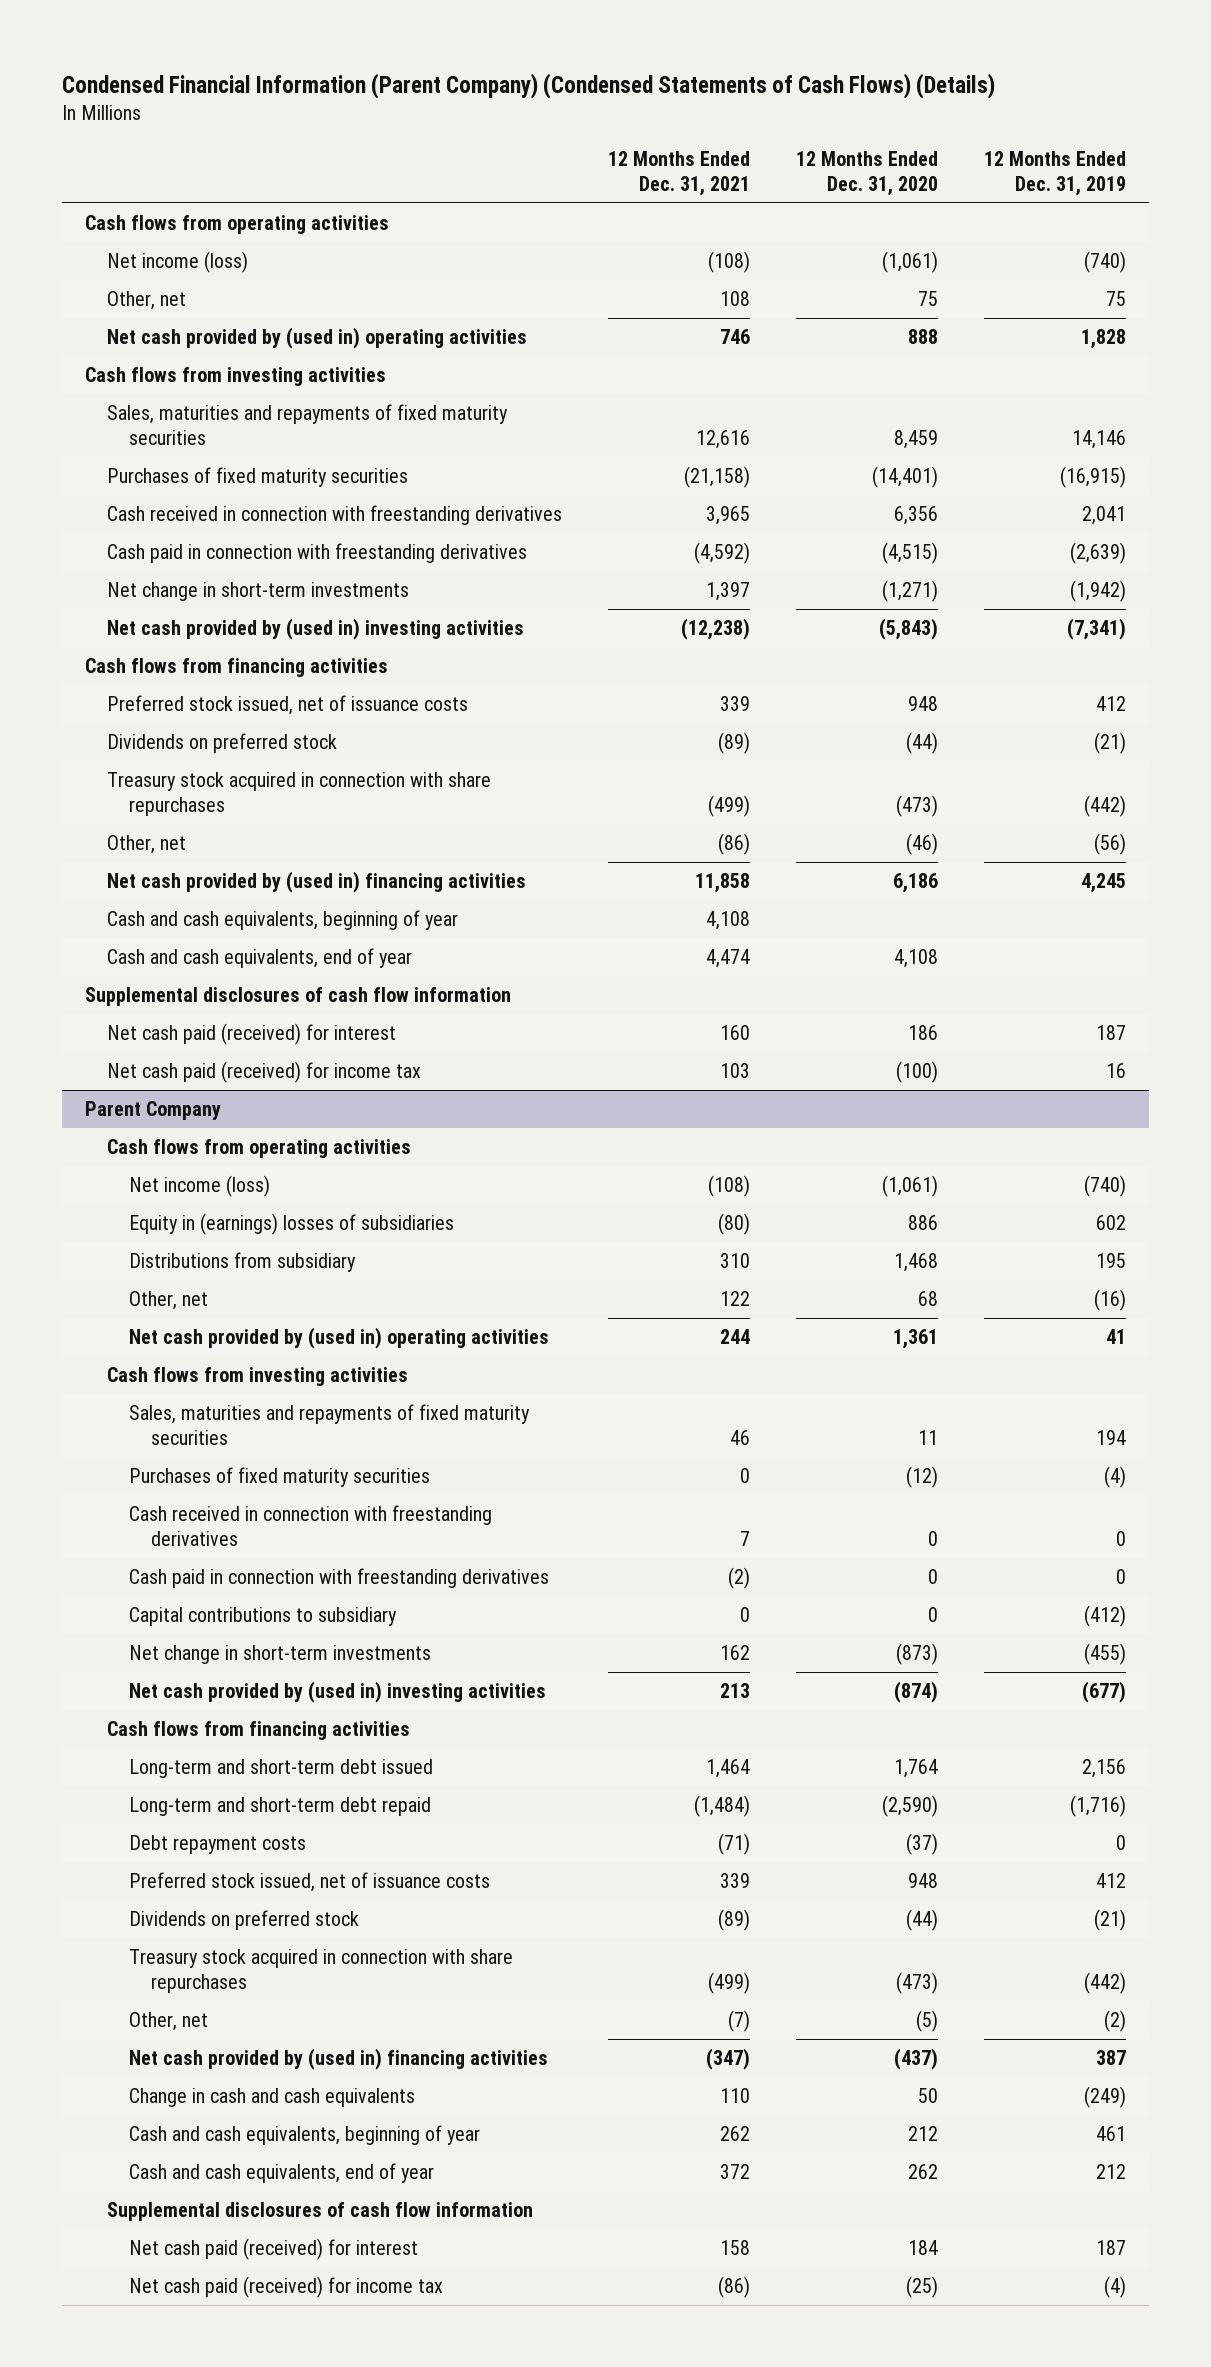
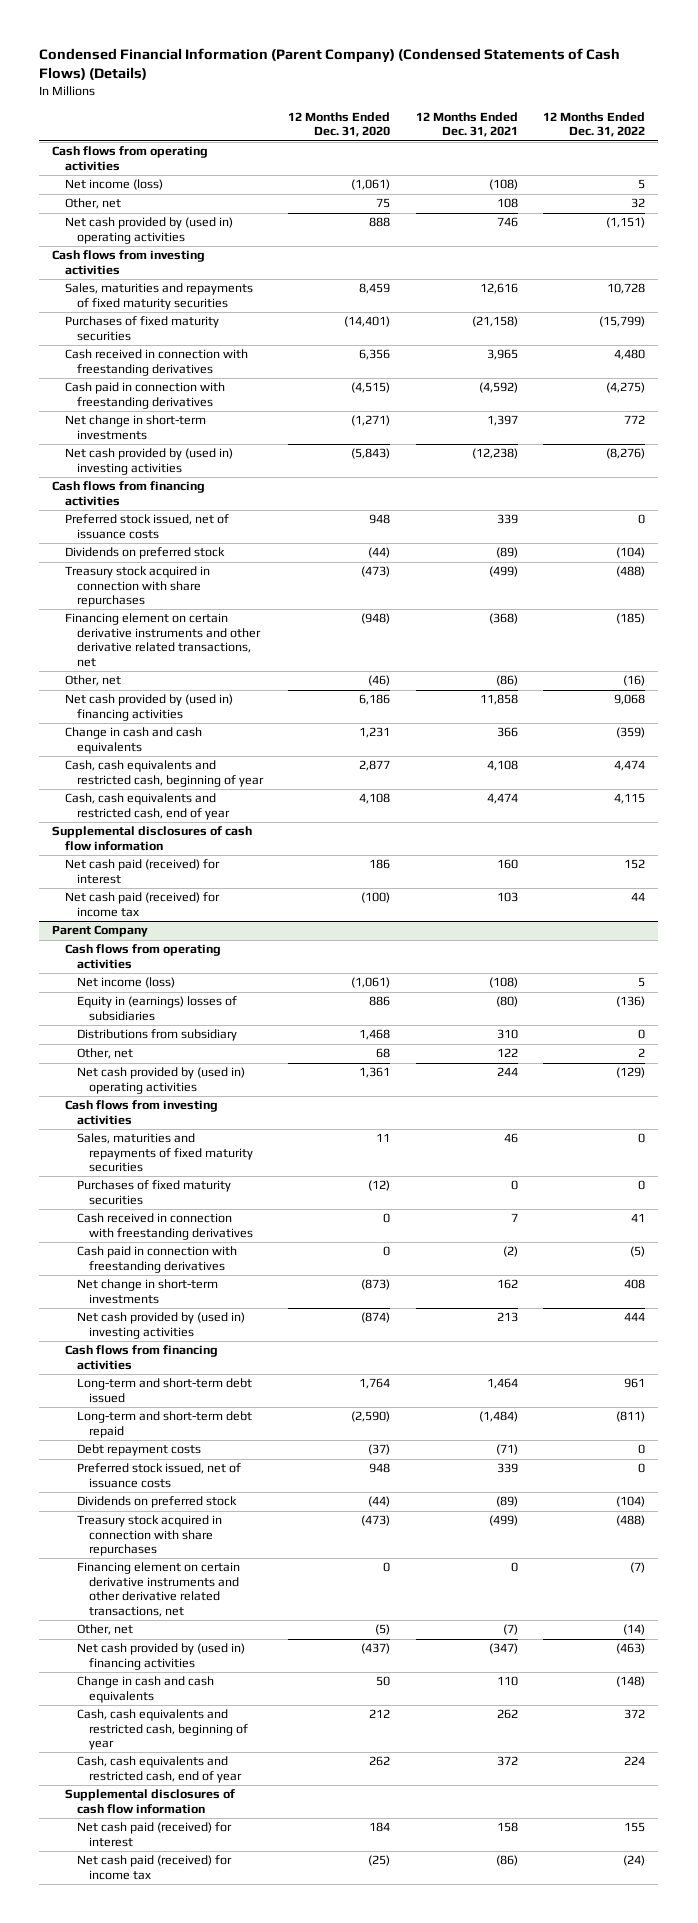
- | 12 Months Ended Dec. 31, 2021 | 12 Months Ended Dec. 31, 2020 | 12 Months Ended Dec. 31, 2019
+ | 12 Months Ended Dec. 31, 2020 | 12 Months Ended Dec. 31, 2021 | 12 Months Ended Dec. 31, 2022
+ Financing element on certain derivative instruments and other derivative related transactions, net | (948) | (368) | (185)
- Cash and cash equivalents, beginning of year | 4,108 | |
- Cash and cash equivalents, end of year | 4,474 | 4,108 |
+ Change in cash and cash equivalents | 1,231 | 366 | (359)
+ Cash, cash equivalents and restricted cash, beginning of year | 2,877 | 4,108 | 4,474
+ Cash, cash equivalents and restricted cash, end of year | 4,108 | 4,474 | 4,115
@ Parent Company
- Capital contributions to subsidiary | 0 | 0 | (412)
+ Financing element on certain derivative instruments and other derivative related transactions, net | 0 | 0 | (7)
- Cash and cash equivalents, beginning of year | 262 | 212 | 461
- Cash and cash equivalents, end of year | 372 | 262 | 212
+ Cash, cash equivalents and restricted cash, beginning of year | 212 | 262 | 372
+ Cash, cash equivalents and restricted cash, end of year | 262 | 372 | 224

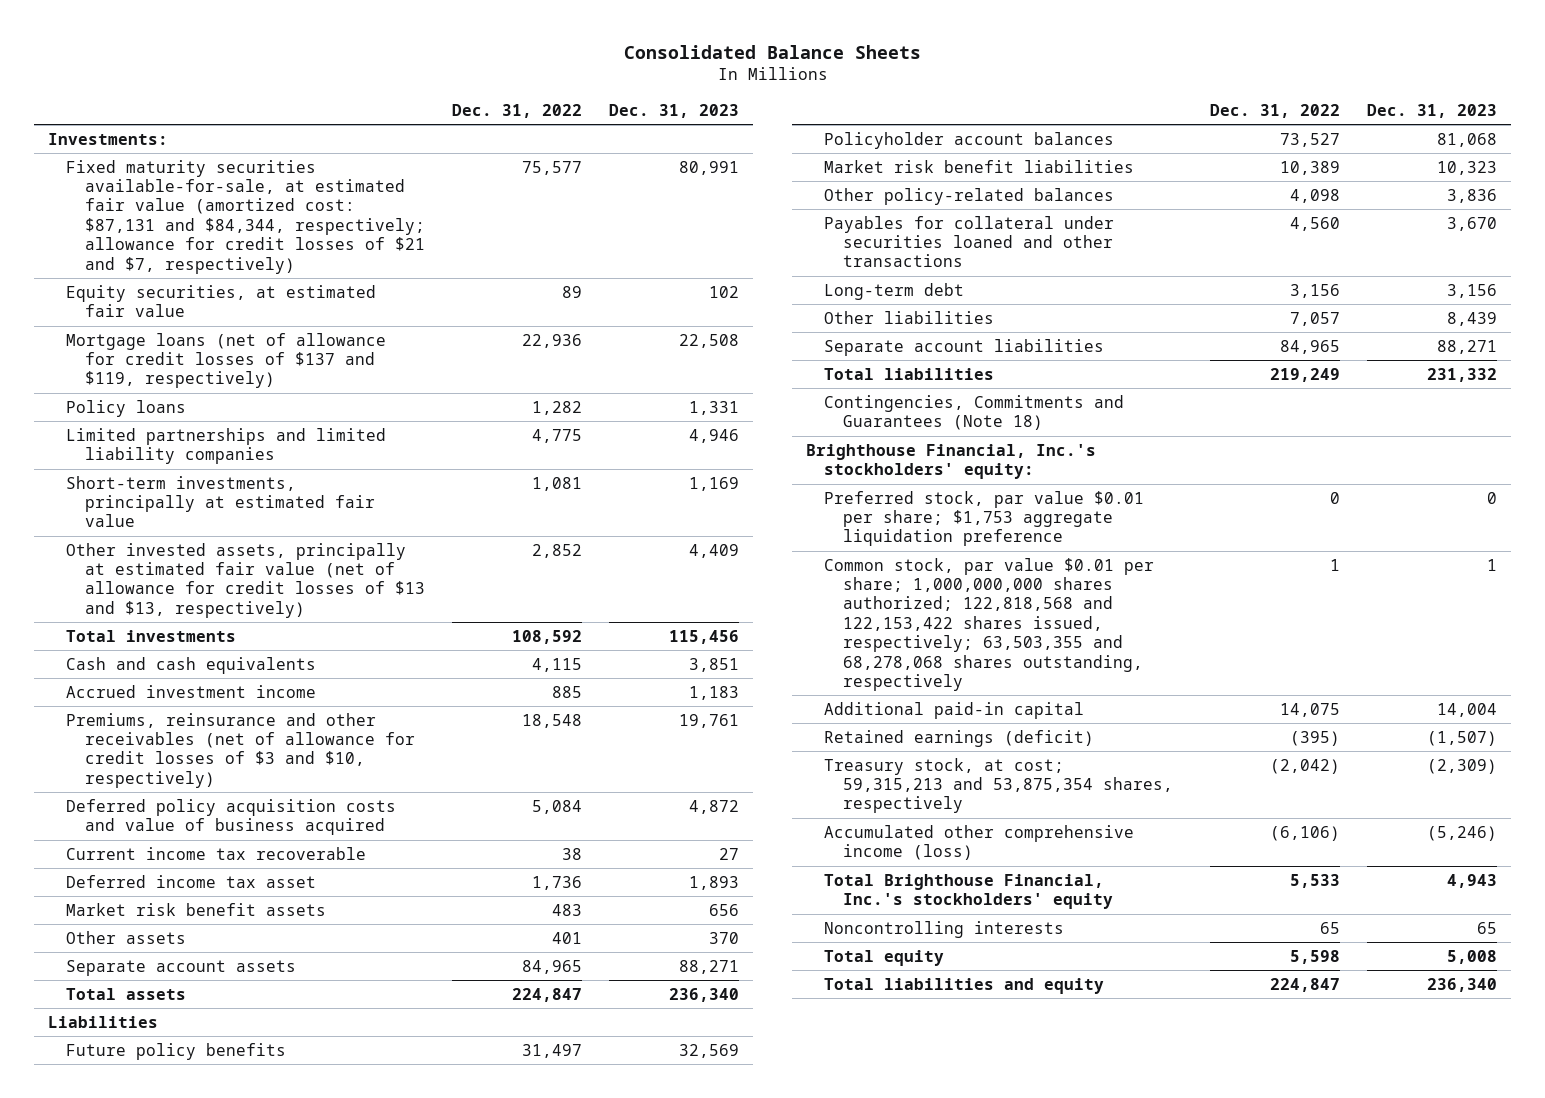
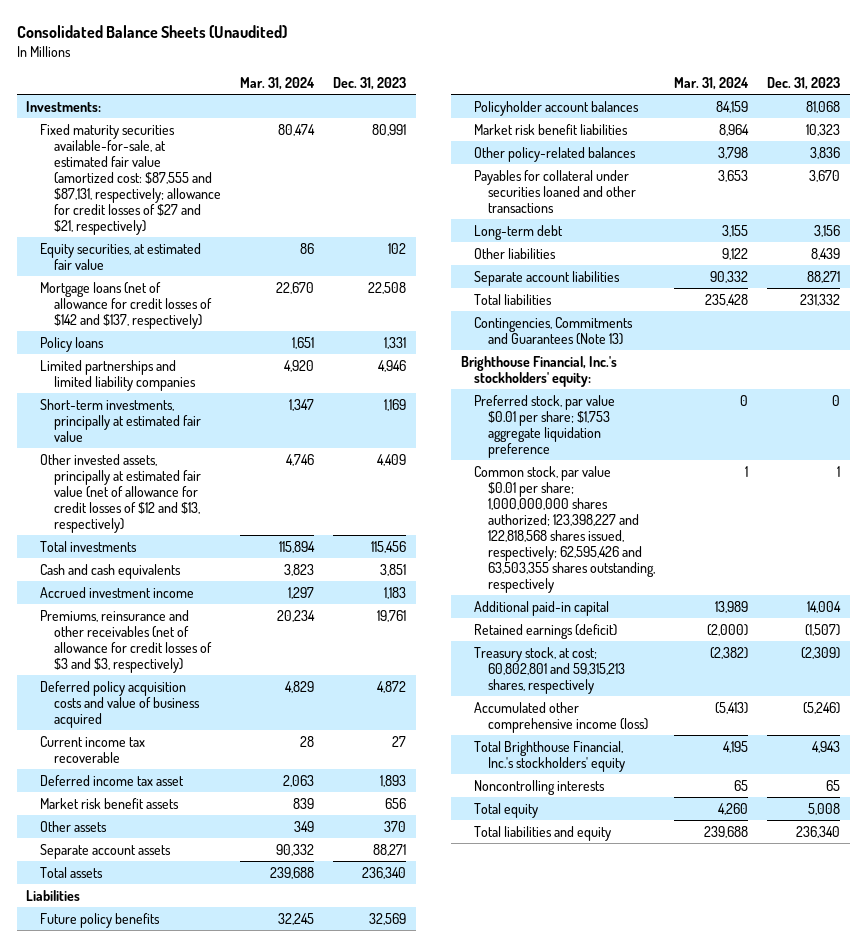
- Consolidated Balance Sheets
+ Consolidated Balance Sheets (Unaudited)
- | Dec. 31, 2022 | Dec. 31, 2023
+ | Mar. 31, 2024 | Dec. 31, 2023
- Fixed maturity securities available-for-sale, at estimated fair value (amortized cost: $87,131 and $84,344, respectively; allowance for credit losses of $21 and $7, respectively) | 75,577 | 80,991
+ Fixed maturity securities available-for-sale, at estimated fair value (amortized cost: $87,555 and $87,131, respectively; allowance for credit losses of $27 and $21, respectively) | 80,474 | 80,991
- Mortgage loans (net of allowance for credit losses of $137 and $119, respectively) | 22,936 | 22,508
+ Mortgage loans (net of allowance for credit losses of $142 and $137, respectively) | 22,670 | 22,508
- Other invested assets, principally at estimated fair value (net of allowance for credit losses of $13 and $13, respectively) | 2,852 | 4,409
+ Other invested assets, principally at estimated fair value (net of allowance for credit losses of $12 and $13, respectively) | 4,746 | 4,409
- Premiums, reinsurance and other receivables (net of allowance for credit losses of $3 and $10, respectively) | 18,548 | 19,761
+ Premiums, reinsurance and other receivables (net of allowance for credit losses of $3 and $3, respectively) | 20,234 | 19,761
- Contingencies, Commitments and Guarantees (Note 18)
+ Contingencies, Commitments and Guarantees (Note 13)
- Common stock, par value $0.01 per share; 1,000,000,000 shares authorized; 122,818,568 and 122,153,422 shares issued, respectively; 63,503,355 and 68,278,068 shares outstanding, respectively | 1 | 1
+ Common stock, par value $0.01 per share; 1,000,000,000 shares authorized; 123,398,227 and 122,818,568 shares issued, respectively; 62,595,426 and 63,503,355 shares outstanding, respectively | 1 | 1
- Treasury stock, at cost; 59,315,213 and 53,875,354 shares, respectively | (2,042) | (2,309)
+ Treasury stock, at cost; 60,802,801 and 59,315,213 shares, respectively | (2,382) | (2,309)

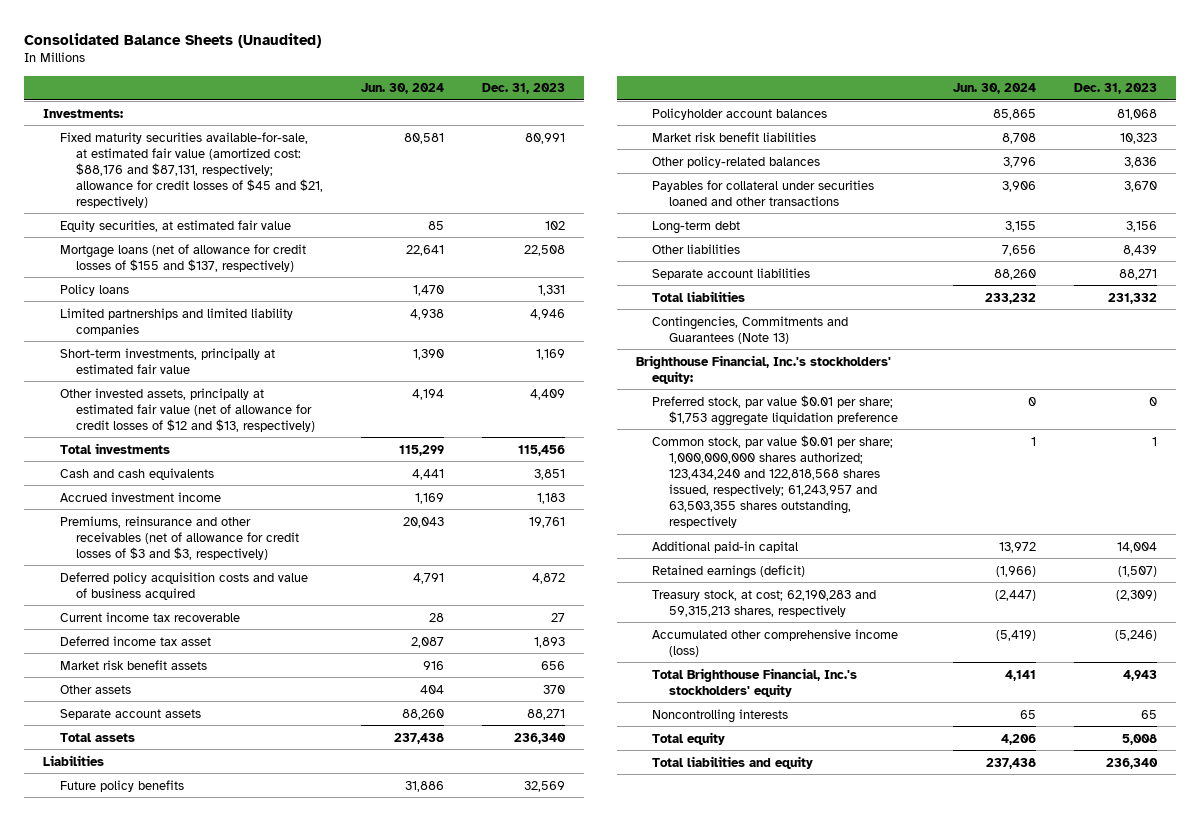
- | Mar. 31, 2024 | Dec. 31, 2023
+ | Jun. 30, 2024 | Dec. 31, 2023
- Fixed maturity securities available-for-sale, at estimated fair value (amortized cost: $87,555 and $87,131, respectively; allowance for credit losses of $27 and $21, respectively) | 80,474 | 80,991
+ Fixed maturity securities available-for-sale, at estimated fair value (amortized cost: $88,176 and $87,131, respectively; allowance for credit losses of $45 and $21, respectively) | 80,581 | 80,991
- Mortgage loans (net of allowance for credit losses of $142 and $137, respectively) | 22,670 | 22,508
+ Mortgage loans (net of allowance for credit losses of $155 and $137, respectively) | 22,641 | 22,508
- Common stock, par value $0.01 per share; 1,000,000,000 shares authorized; 123,398,227 and 122,818,568 shares issued, respectively; 62,595,426 and 63,503,355 shares outstanding, respectively | 1 | 1
+ Common stock, par value $0.01 per share; 1,000,000,000 shares authorized; 123,434,240 and 122,818,568 shares issued, respectively; 61,243,957 and 63,503,355 shares outstanding, respectively | 1 | 1
- Treasury stock, at cost; 60,802,801 and 59,315,213 shares, respectively | (2,382) | (2,309)
+ Treasury stock, at cost; 62,190,283 and 59,315,213 shares, respectively | (2,447) | (2,309)

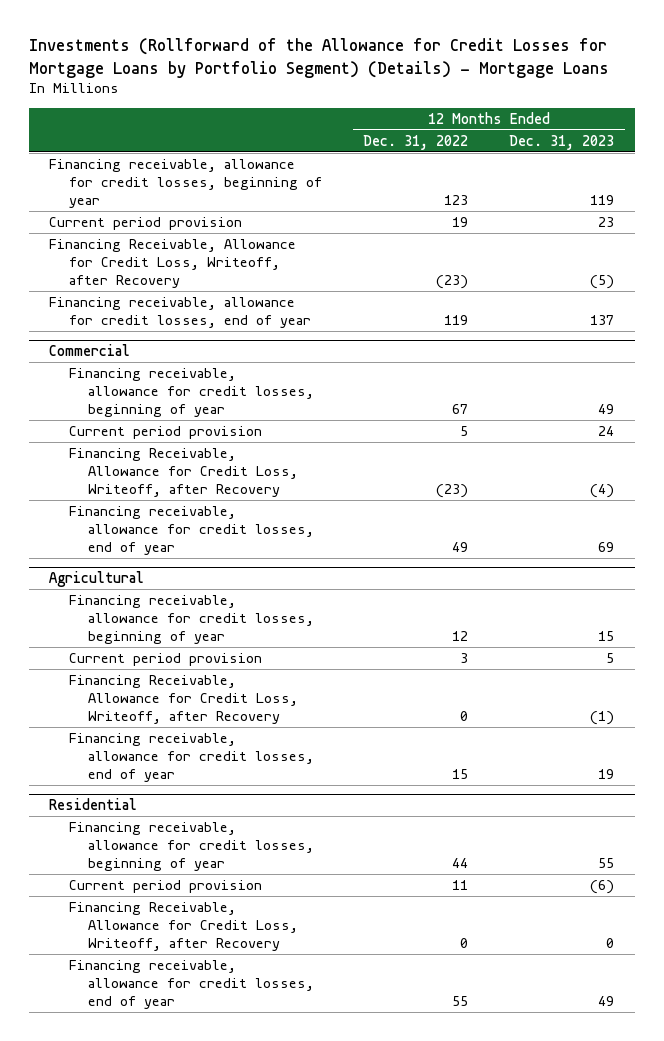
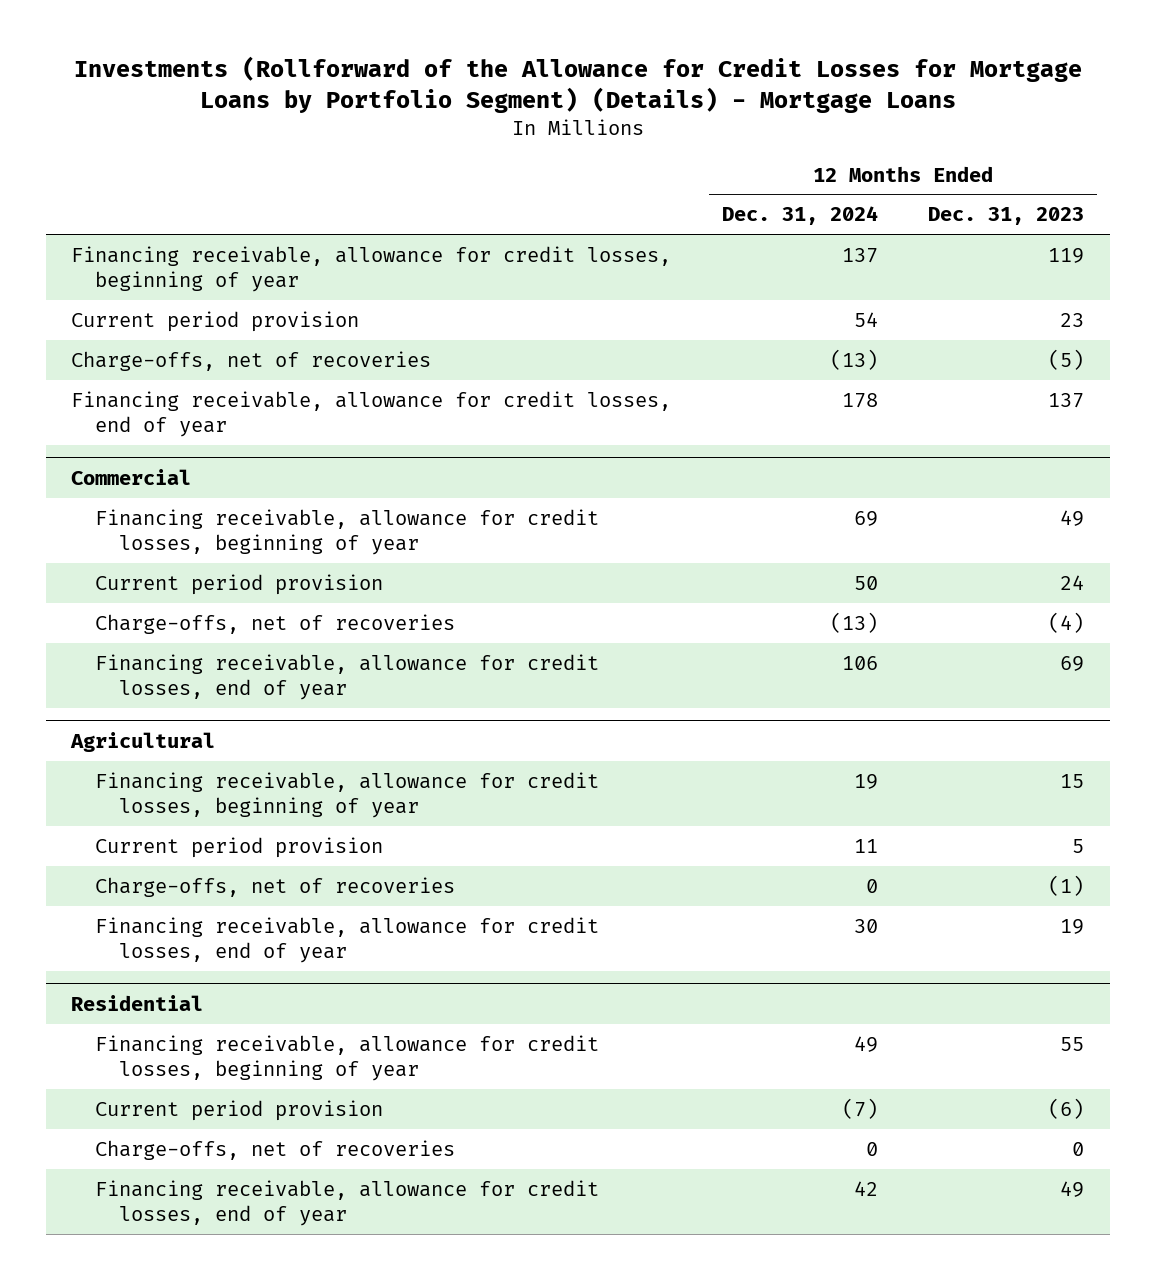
- | 12 Months Ended Dec. 31, 2022 | 12 Months Ended Dec. 31, 2023
+ | 12 Months Ended Dec. 31, 2024 | 12 Months Ended Dec. 31, 2023
- Financing Receivable, Allowance for Credit Loss, Writeoff, after Recovery | (23) | (5)
+ Charge-offs, net of recoveries | (13) | (5)
@ Commercial
- Financing Receivable, Allowance for Credit Loss, Writeoff, after Recovery | (23) | (4)
+ Charge-offs, net of recoveries | (13) | (4)
@ Agricultural
- Financing Receivable, Allowance for Credit Loss, Writeoff, after Recovery | 0 | (1)
+ Charge-offs, net of recoveries | 0 | (1)
@ Residential
- Financing Receivable, Allowance for Credit Loss, Writeoff, after Recovery | 0 | 0
+ Charge-offs, net of recoveries | 0 | 0

